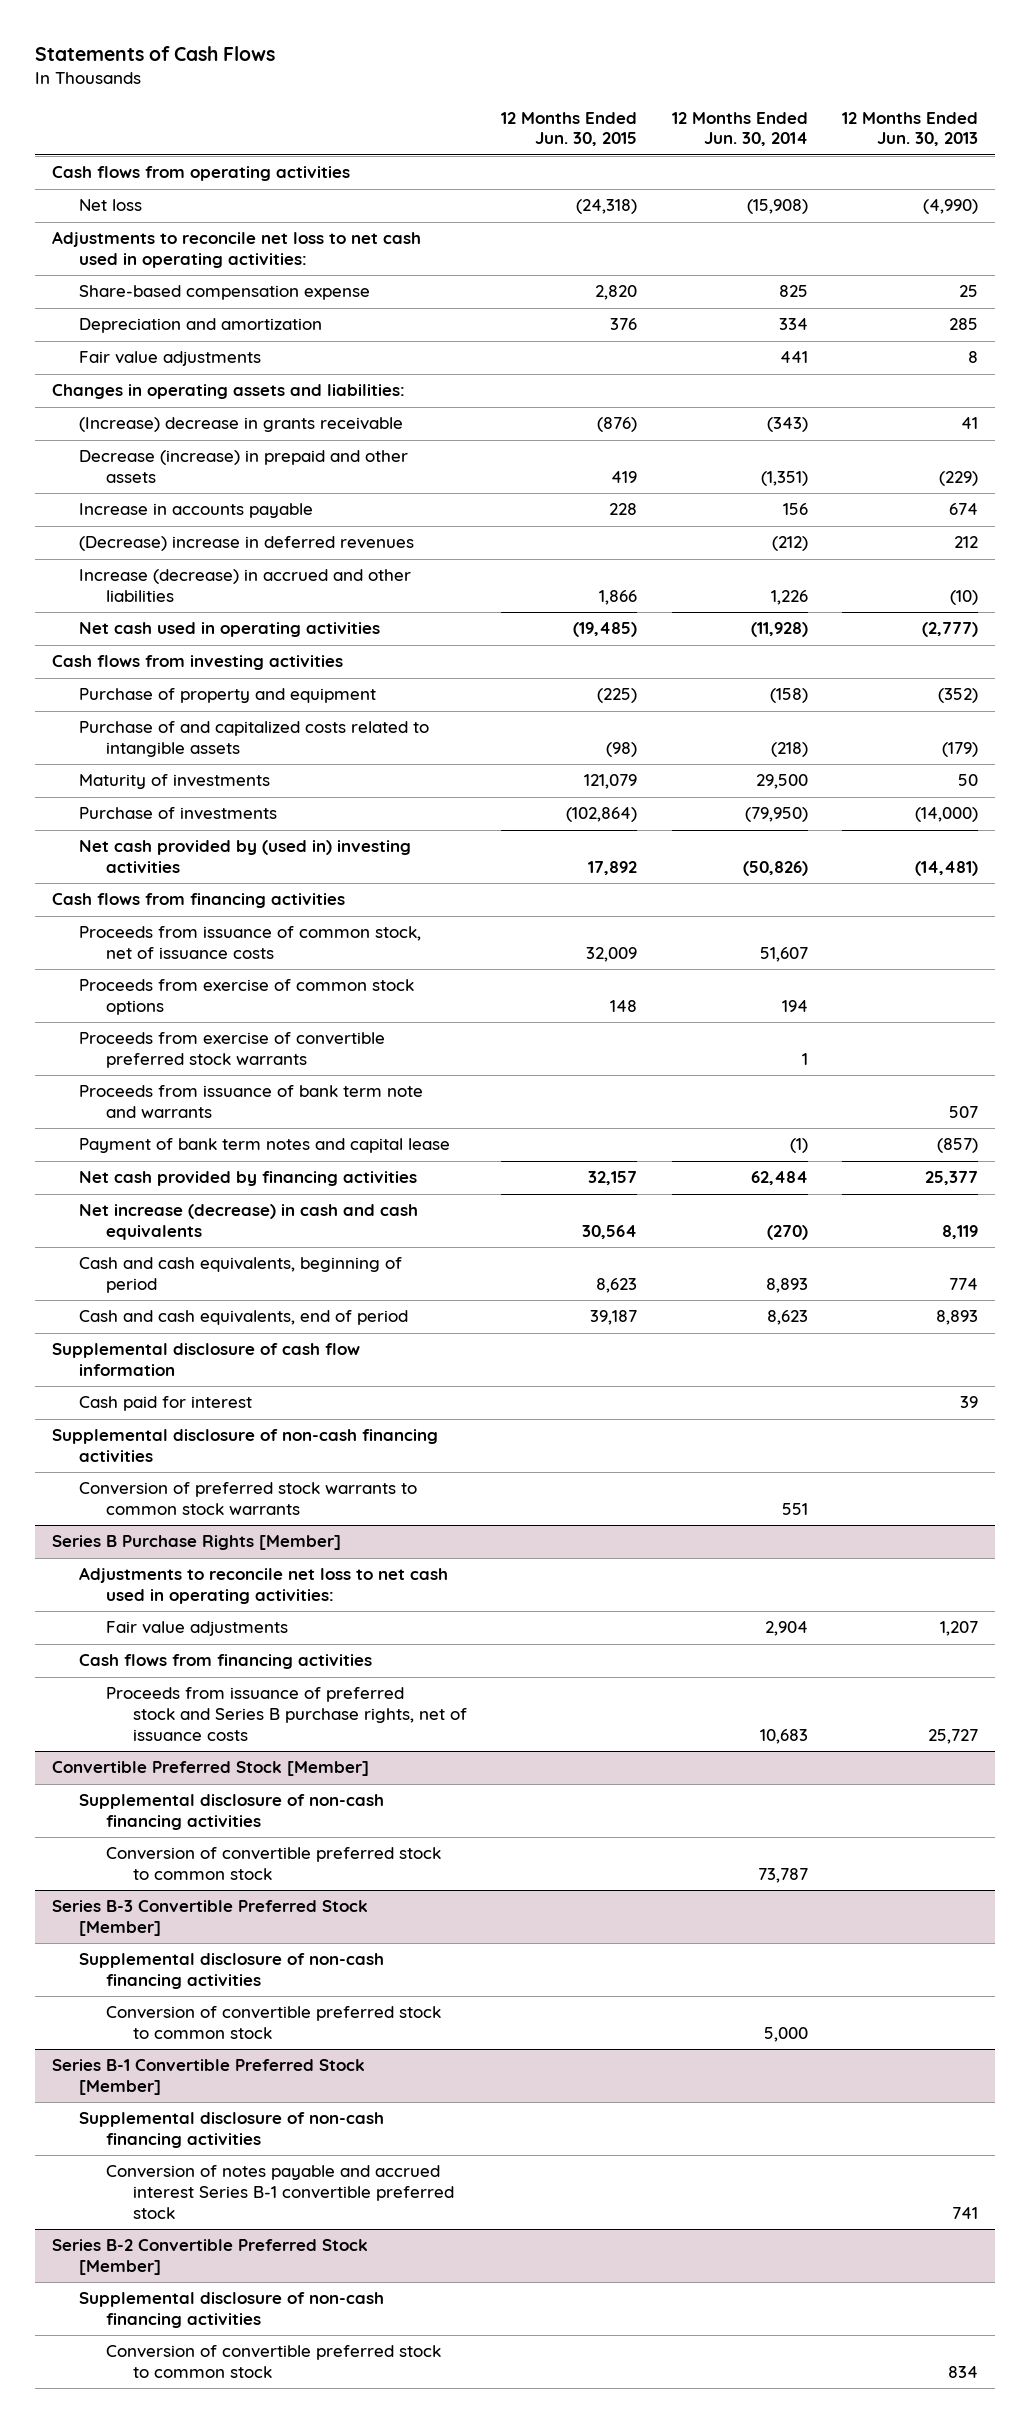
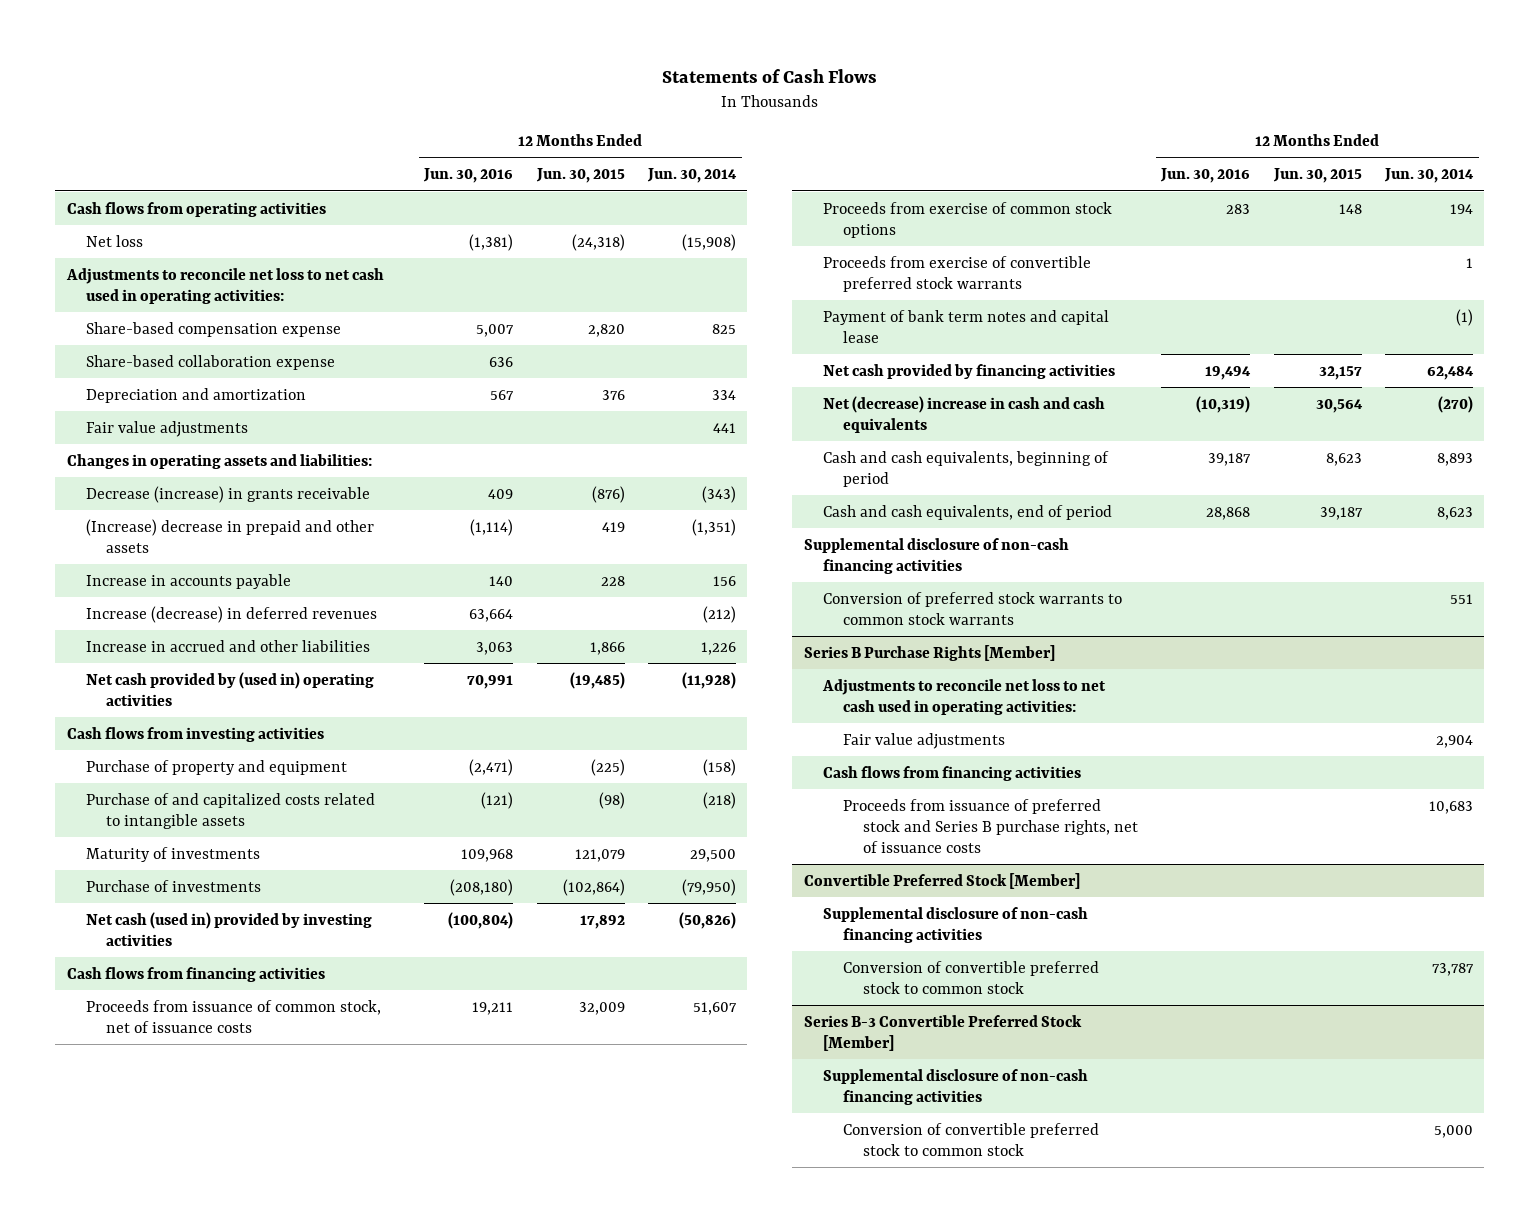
- | 12 Months Ended Jun. 30, 2015 | 12 Months Ended Jun. 30, 2014 | 12 Months Ended Jun. 30, 2013
+ | 12 Months Ended Jun. 30, 2016 | 12 Months Ended Jun. 30, 2015 | 12 Months Ended Jun. 30, 2014
+ Share-based collaboration expense | 636 | |
- (Increase) decrease in grants receivable | (876) | (343) | 41
- Decrease (increase) in prepaid and other assets | 419 | (1,351) | (229)
+ Decrease (increase) in grants receivable | 409 | (876) | (343)
+ (Increase) decrease in prepaid and other assets | (1,114) | 419 | (1,351)
- (Decrease) increase in deferred revenues | | (212) | 212
- Increase (decrease) in accrued and other liabilities | 1,866 | 1,226 | (10)
- Net cash used in operating activities | (19,485) | (11,928) | (2,777)
+ Increase (decrease) in deferred revenues | 63,664 | | (212)
+ Increase in accrued and other liabilities | 3,063 | 1,866 | 1,226
+ Net cash provided by (used in) operating activities | 70,991 | (19,485) | (11,928)
- Net cash provided by (used in) investing activities | 17,892 | (50,826) | (14,481)
+ Net cash (used in) provided by investing activities | (100,804) | 17,892 | (50,826)
- Proceeds from issuance of bank term note and warrants | | | 507
- Net increase (decrease) in cash and cash equivalents | 30,564 | (270) | 8,119
+ Net (decrease) increase in cash and cash equivalents | (10,319) | 30,564 | (270)
- Supplemental disclosure of cash flow information
- Cash paid for interest | | | 39
- Series B-1 Convertible Preferred Stock [Member]
- Supplemental disclosure of non-cash financing activities
- Conversion of notes payable and accrued interest Series B-1 convertible preferred stock | | | 741
- Series B-2 Convertible Preferred Stock [Member]
- Supplemental disclosure of non-cash financing activities
- Conversion of convertible preferred stock to common stock | | | 834

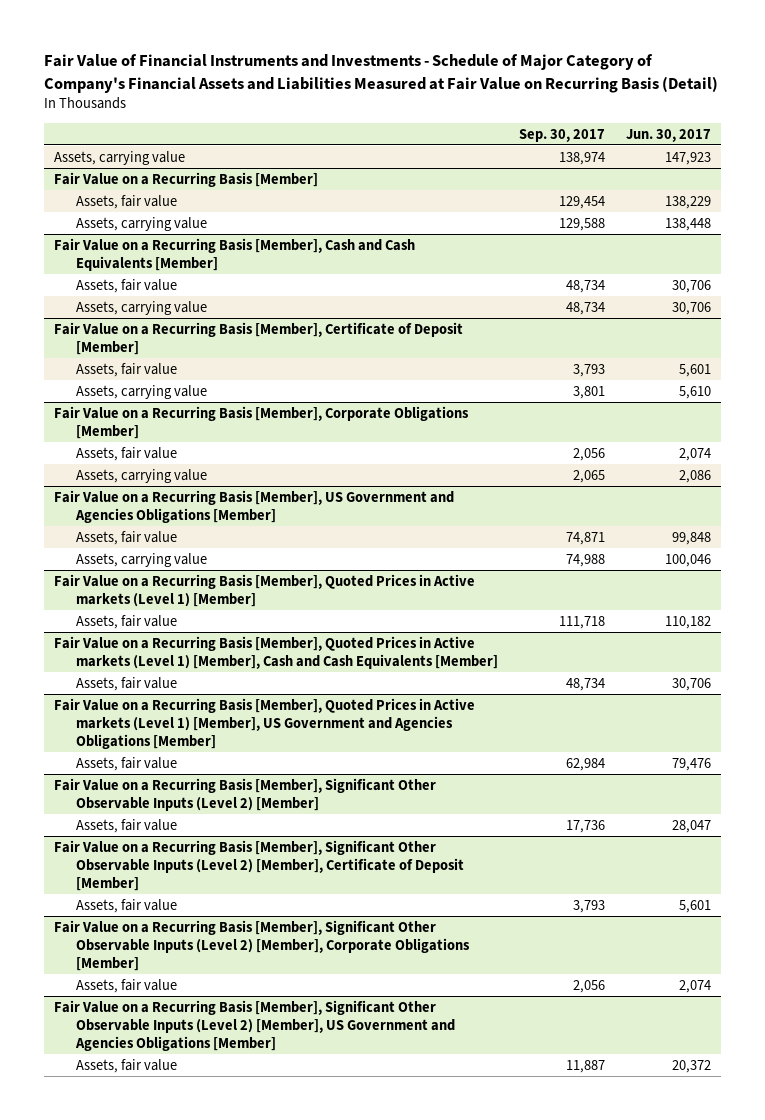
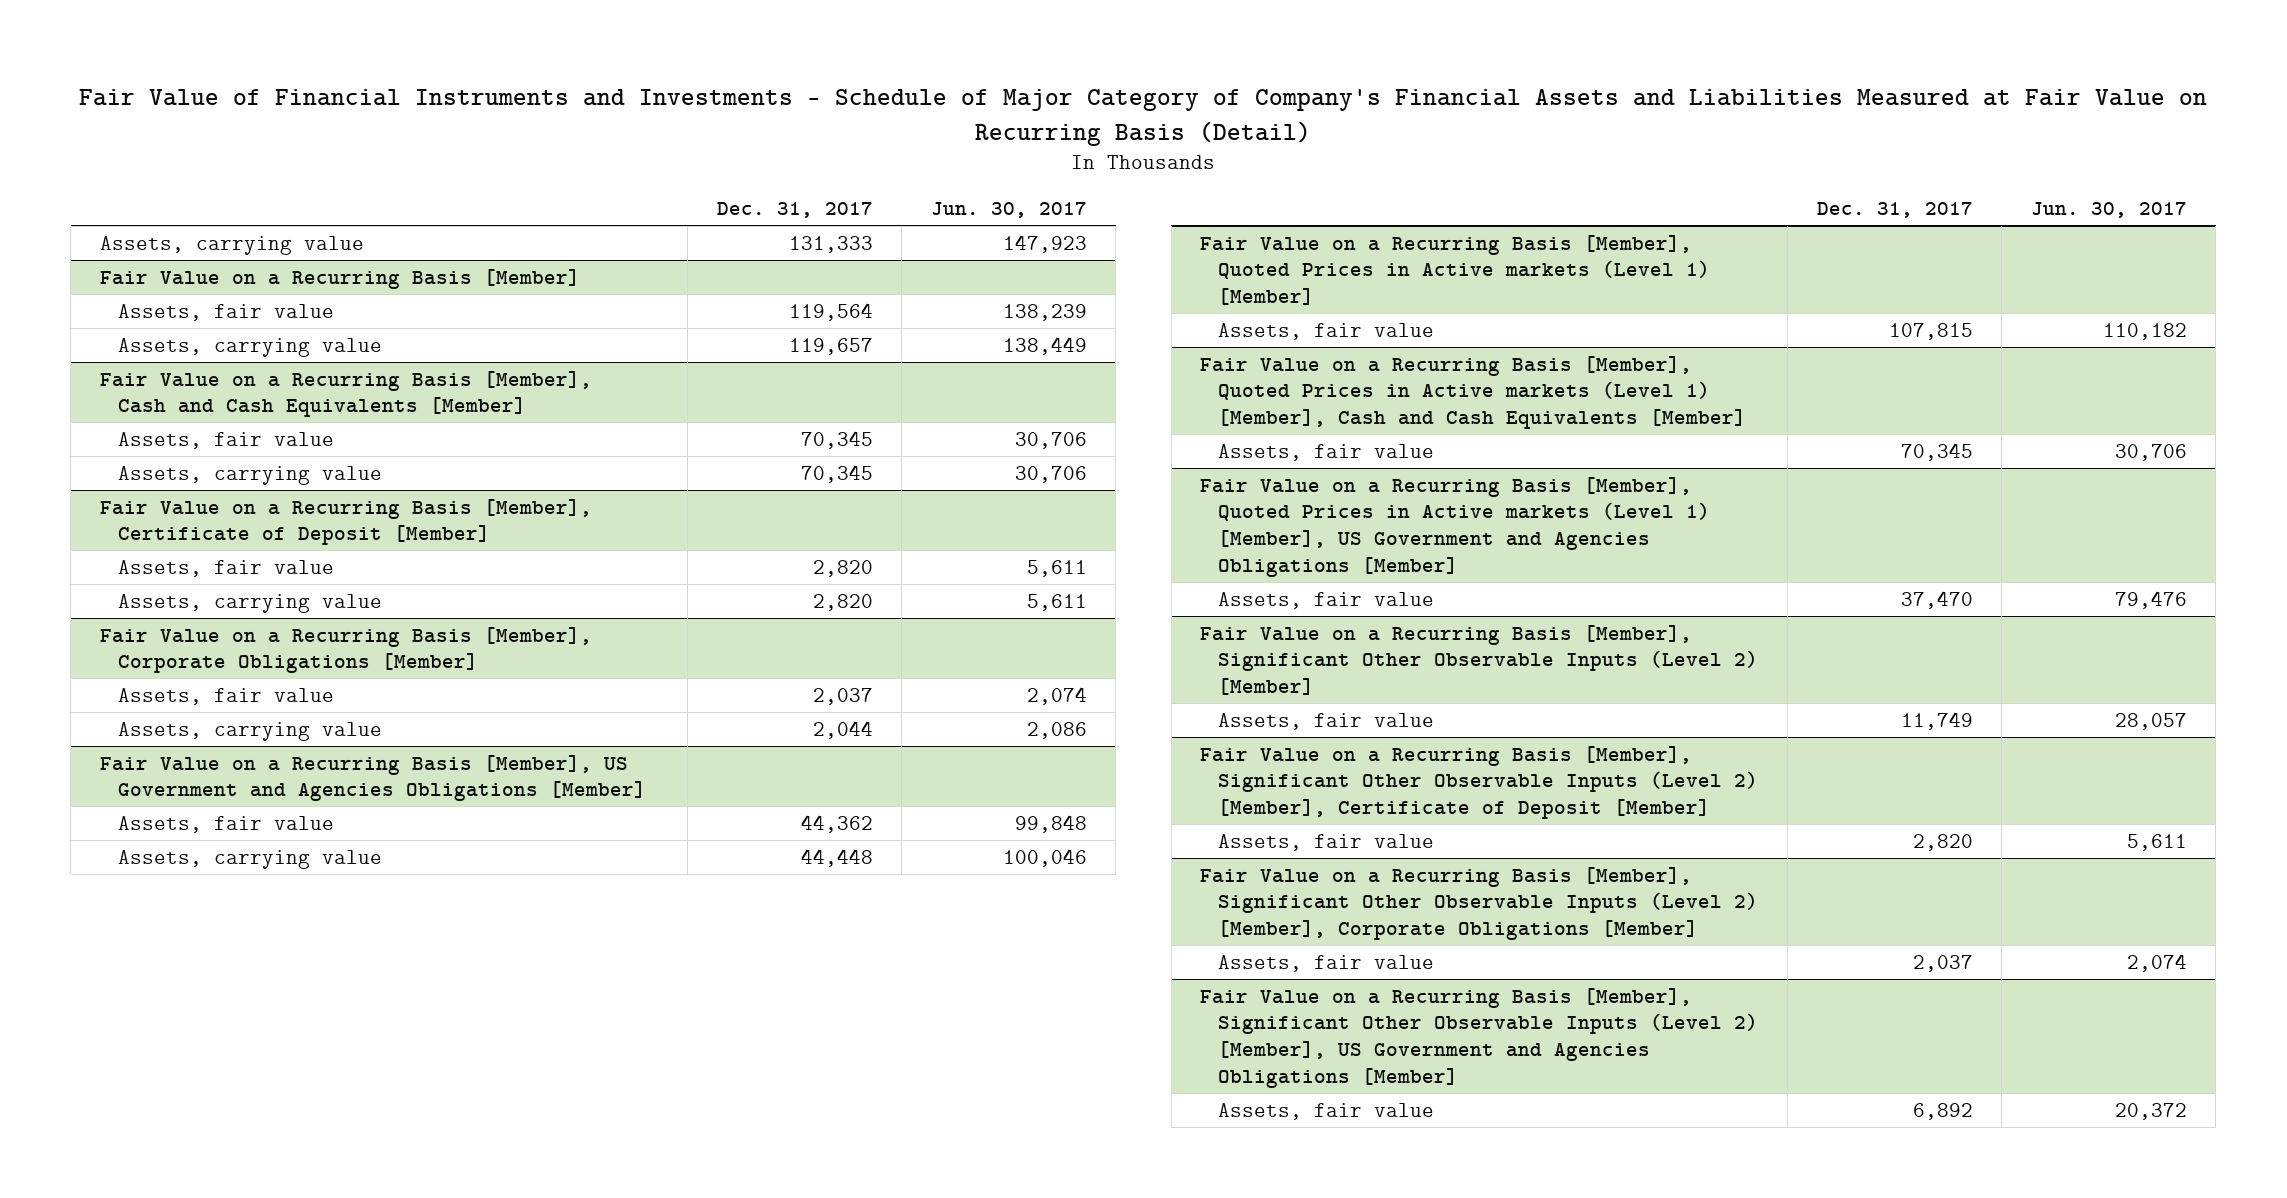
- | Sep. 30, 2017 | Jun. 30, 2017
+ | Dec. 31, 2017 | Jun. 30, 2017
@ Fair Value on a Recurring Basis [Member]
- Assets, fair value | 129,454 | 138,229
- Assets, carrying value | 129,588 | 138,448
+ Assets, fair value | 119,564 | 138,239
+ Assets, carrying value | 119,657 | 138,449
@ Fair Value on a Recurring Basis [Member], Certificate of Deposit [Member]
- Assets, fair value | 3,793 | 5,601
- Assets, carrying value | 3,801 | 5,610
+ Assets, fair value | 2,820 | 5,611
+ Assets, carrying value | 2,820 | 5,611
@ Fair Value on a Recurring Basis [Member], Significant Other Observable Inputs (Level 2) [Member]
- Assets, fair value | 17,736 | 28,047
+ Assets, fair value | 11,749 | 28,057
@ Fair Value on a Recurring Basis [Member], Significant Other Observable Inputs (Level 2) [Member], Certificate of Deposit [Member]
- Assets, fair value | 3,793 | 5,601
+ Assets, fair value | 2,820 | 5,611

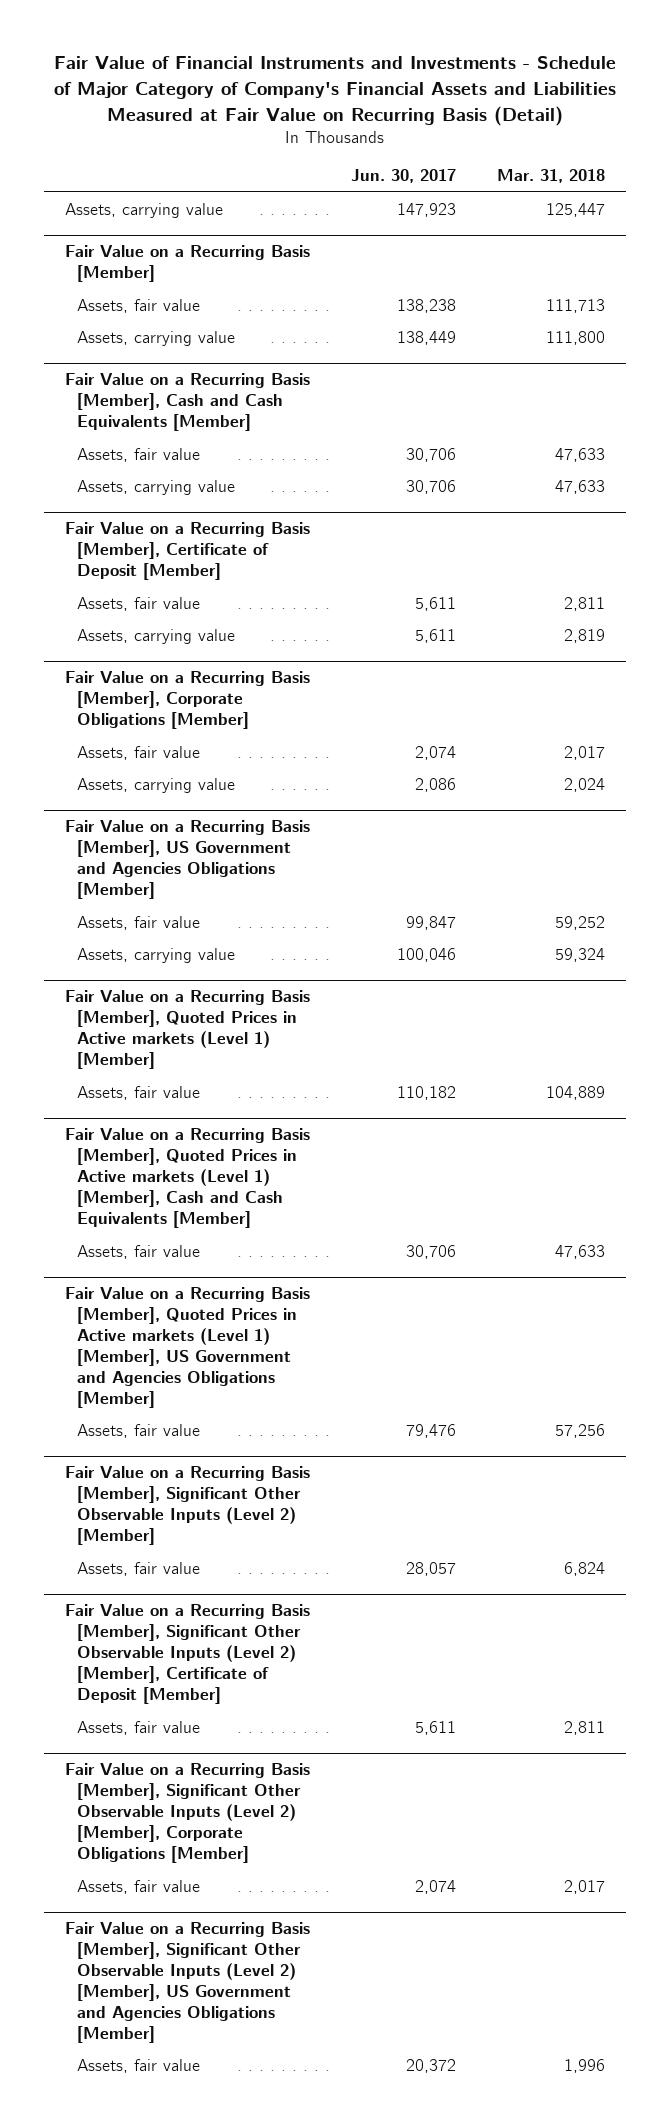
- | Dec. 31, 2017 | Jun. 30, 2017
+ | Jun. 30, 2017 | Mar. 31, 2018
@ Fair Value on a Recurring Basis [Member]
- Assets, fair value | 119,564 | 138,239
+ Assets, fair value | 138,238 | 111,713
@ Fair Value on a Recurring Basis [Member], US Government and Agencies Obligations [Member]
- Assets, fair value | 44,362 | 99,848
+ Assets, fair value | 99,847 | 59,252

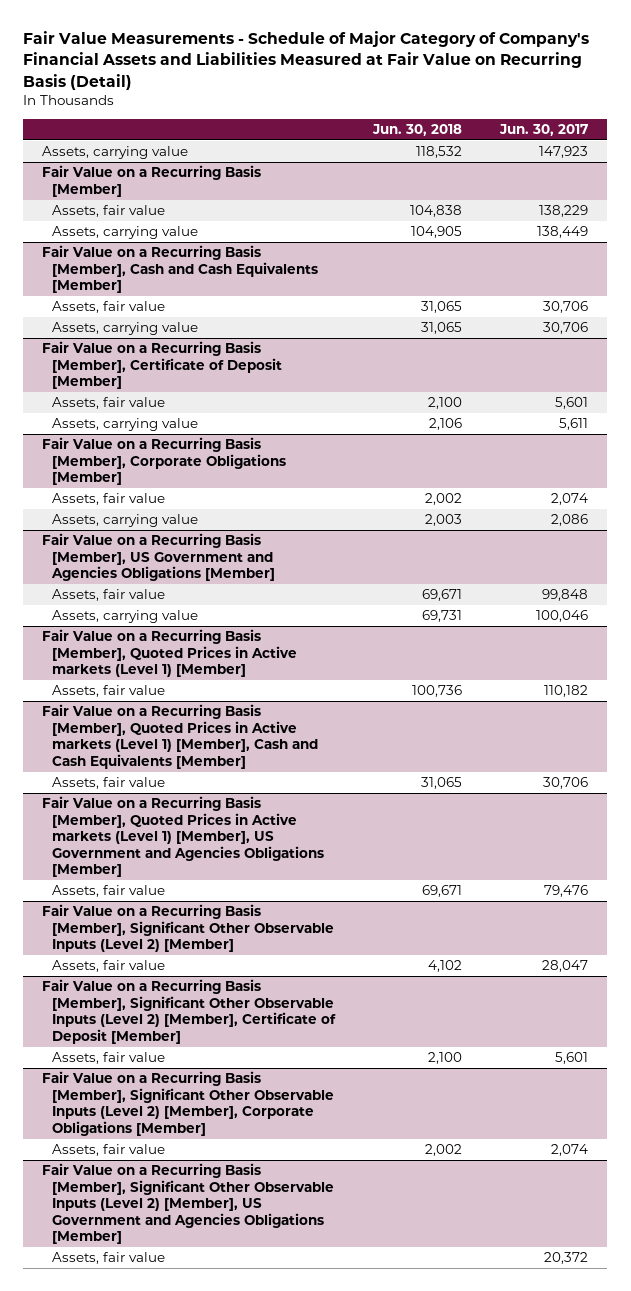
- Fair Value of Financial Instruments and Investments - Schedule of Major Category of Company's Financial Assets and Liabilities Measured at Fair Value on Recurring Basis (Detail)
+ Fair Value Measurements - Schedule of Major Category of Company's Financial Assets and Liabilities Measured at Fair Value on Recurring Basis (Detail)
- | Jun. 30, 2017 | Mar. 31, 2018
+ | Jun. 30, 2018 | Jun. 30, 2017
@ Fair Value on a Recurring Basis [Member]
- Assets, fair value | 138,238 | 111,713
+ Assets, fair value | 104,838 | 138,229
@ Fair Value on a Recurring Basis [Member], Certificate of Deposit [Member]
- Assets, fair value | 5,611 | 2,811
+ Assets, fair value | 2,100 | 5,601
@ Fair Value on a Recurring Basis [Member], US Government and Agencies Obligations [Member]
- Assets, fair value | 99,847 | 59,252
+ Assets, fair value | 69,671 | 99,848
@ Fair Value on a Recurring Basis [Member], Significant Other Observable Inputs (Level 2) [Member]
- Assets, fair value | 28,057 | 6,824
+ Assets, fair value | 4,102 | 28,047
@ Fair Value on a Recurring Basis [Member], Significant Other Observable Inputs (Level 2) [Member], Certificate of Deposit [Member]
- Assets, fair value | 5,611 | 2,811
+ Assets, fair value | 2,100 | 5,601

